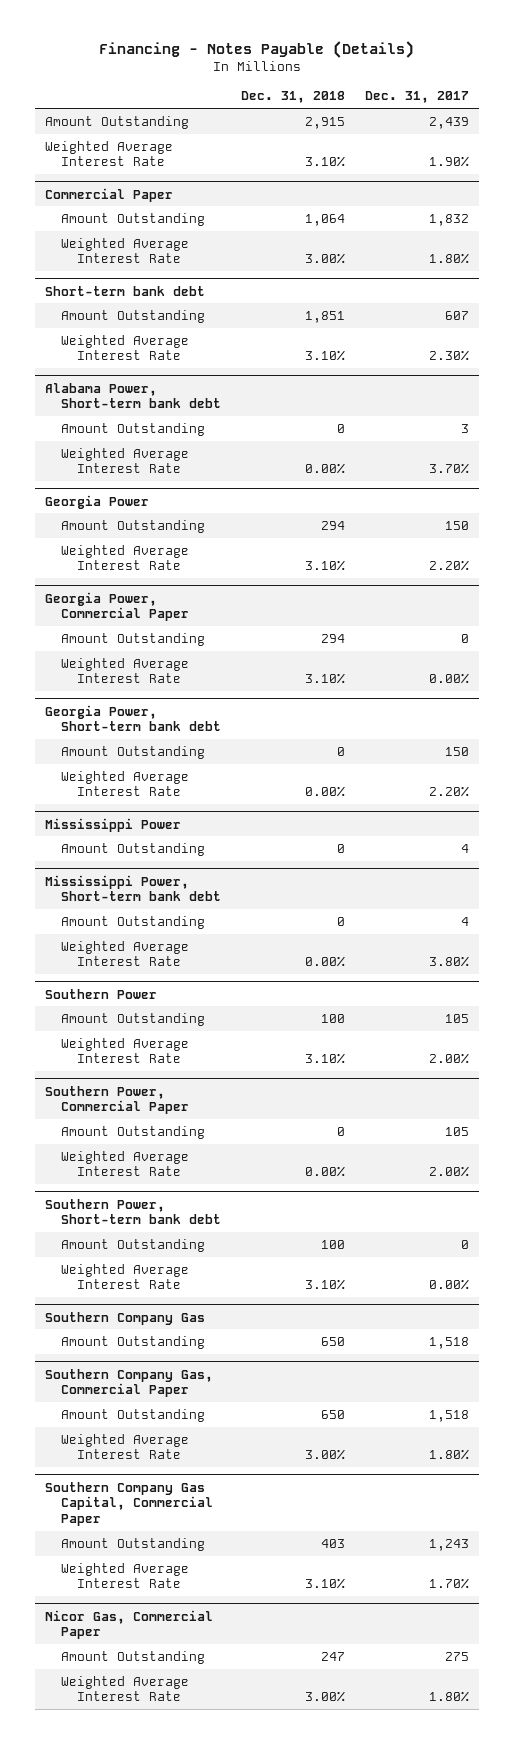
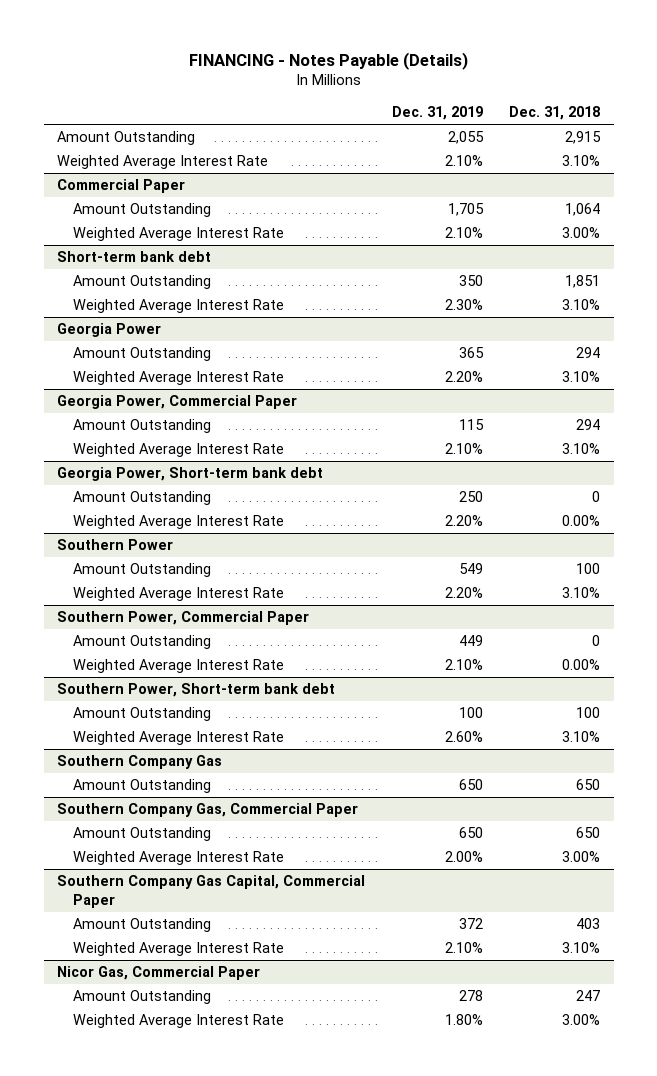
- Financing - Notes Payable (Details)
+ FINANCING - Notes Payable (Details)
- | Dec. 31, 2018 | Dec. 31, 2017
+ | Dec. 31, 2019 | Dec. 31, 2018
- Alabama Power, Short-term bank debt
- Amount Outstanding | 0 | 3
- Weighted Average Interest Rate | 0.00% | 3.70%
- Mississippi Power
- Amount Outstanding | 0 | 4
- Mississippi Power, Short-term bank debt
- Amount Outstanding | 0 | 4
- Weighted Average Interest Rate | 0.00% | 3.80%

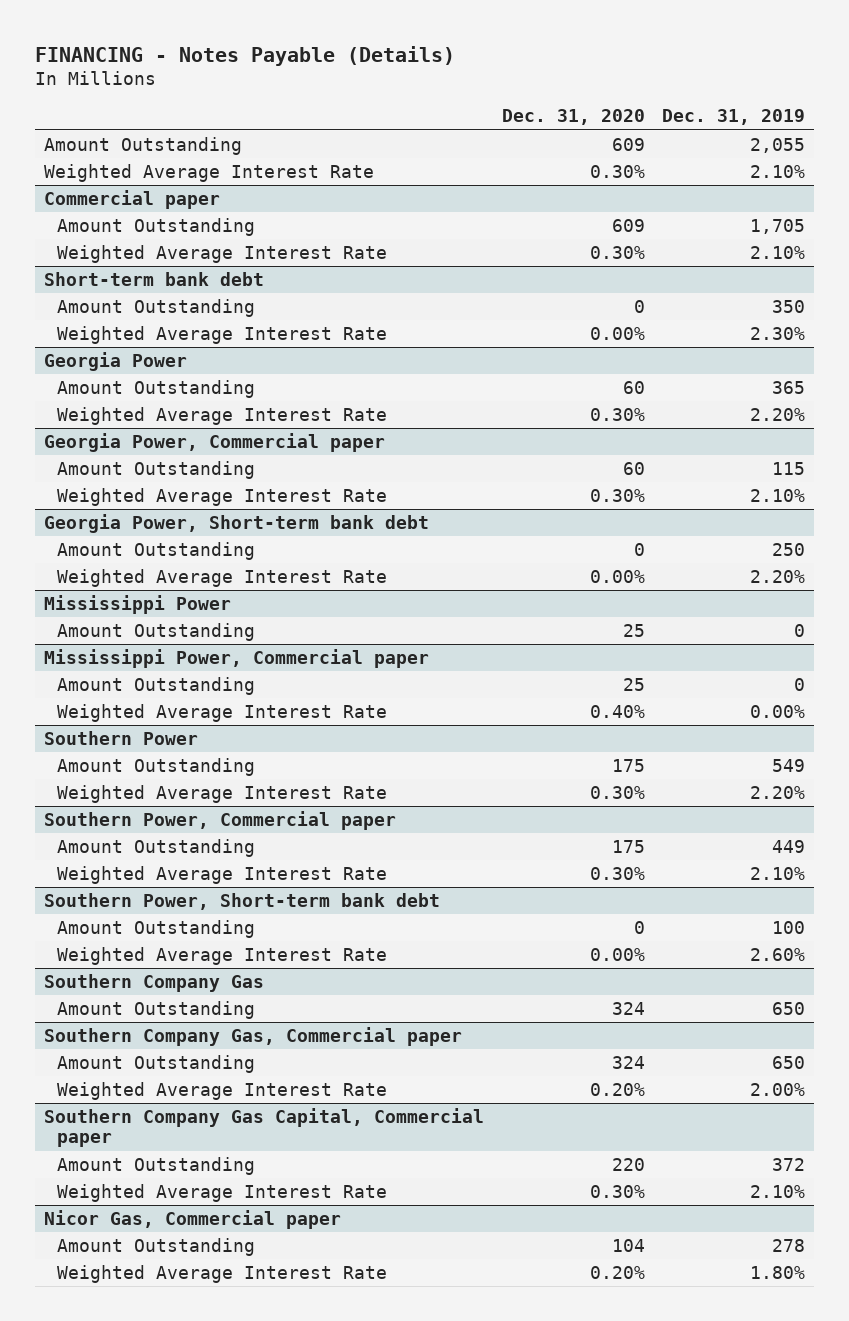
- | Dec. 31, 2019 | Dec. 31, 2018
+ | Dec. 31, 2020 | Dec. 31, 2019
- Commercial Paper
+ Commercial paper
- Georgia Power, Commercial Paper
+ Georgia Power, Commercial paper
+ Mississippi Power
+ Amount Outstanding | 25 | 0
+ Mississippi Power, Commercial paper
+ Amount Outstanding | 25 | 0
+ Weighted Average Interest Rate | 0.40% | 0.00%
- Southern Power, Commercial Paper
+ Southern Power, Commercial paper
- Southern Company Gas, Commercial Paper
+ Southern Company Gas, Commercial paper
- Southern Company Gas Capital, Commercial Paper
+ Southern Company Gas Capital, Commercial paper
- Nicor Gas, Commercial Paper
+ Nicor Gas, Commercial paper

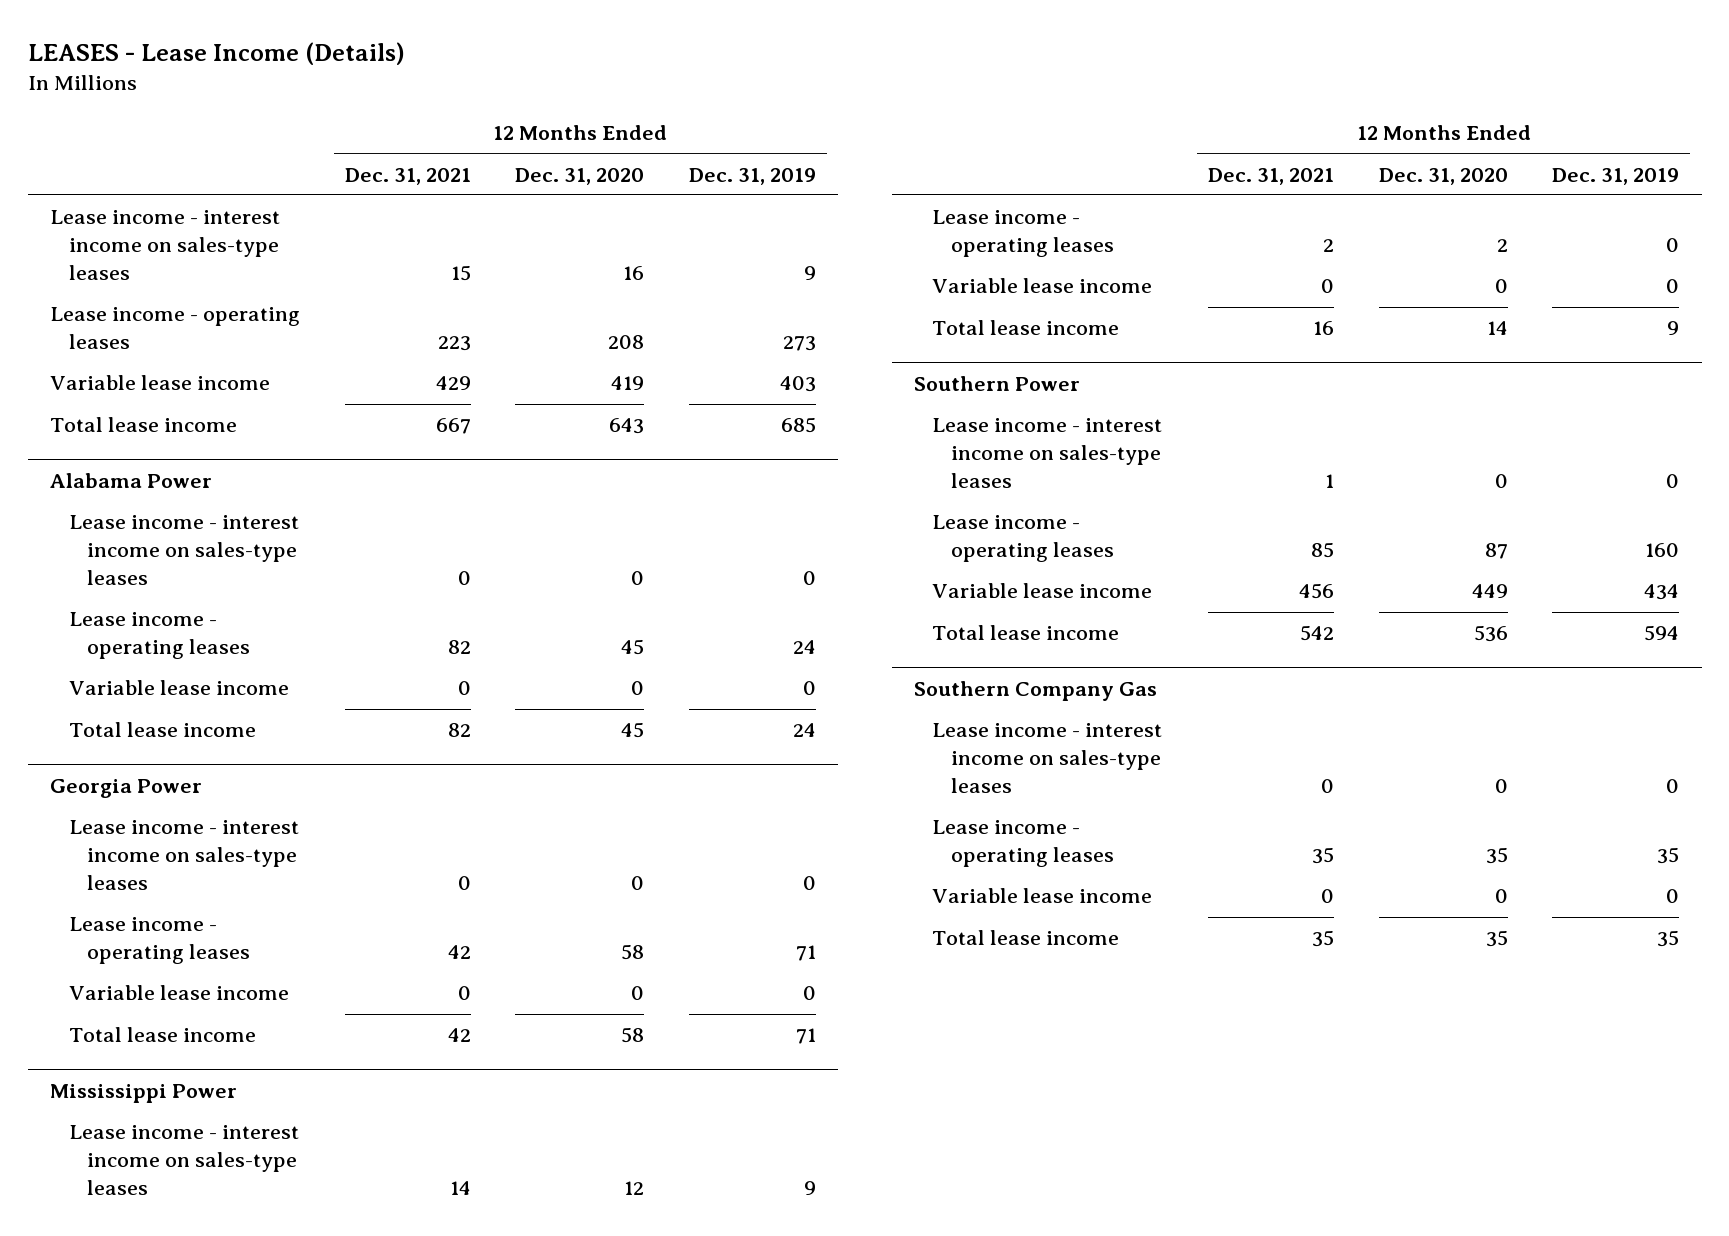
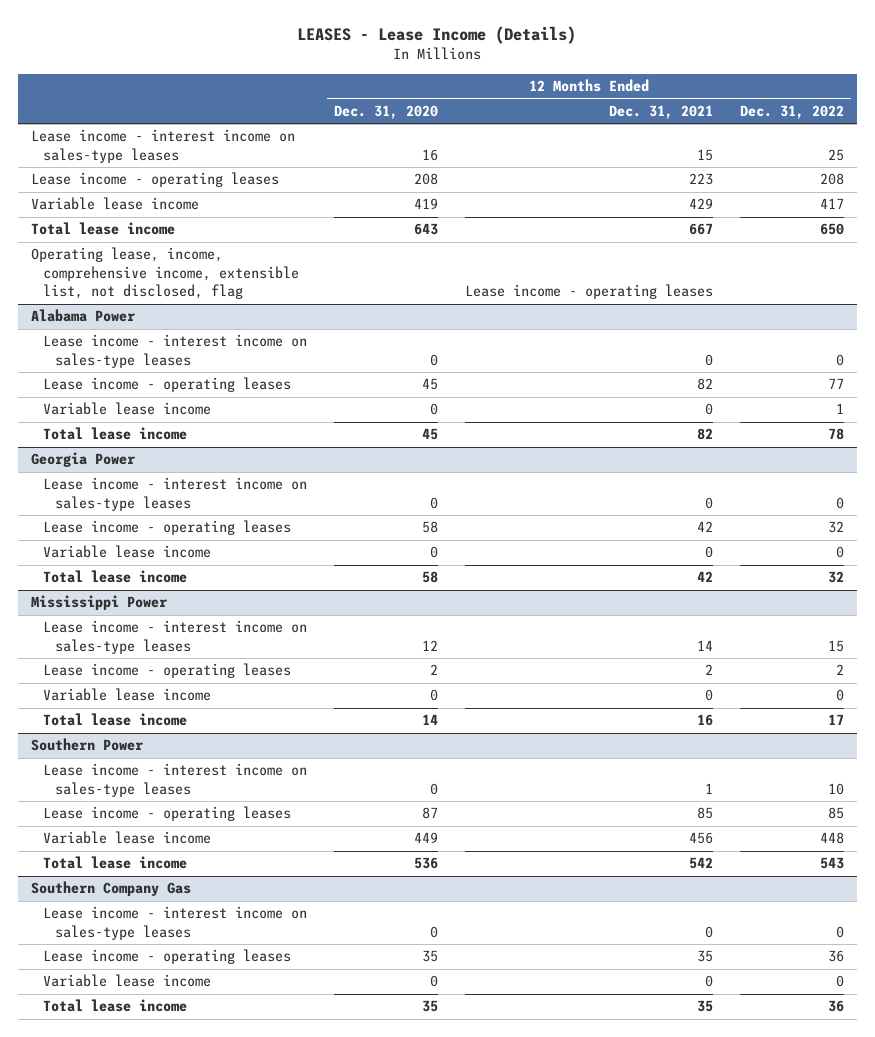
- | 12 Months Ended Dec. 31, 2021 | 12 Months Ended Dec. 31, 2020 | 12 Months Ended Dec. 31, 2019
+ | 12 Months Ended Dec. 31, 2020 | 12 Months Ended Dec. 31, 2021 | 12 Months Ended Dec. 31, 2022
+ Operating lease, income, comprehensive income, extensible list, not disclosed, flag | | Lease income - operating leases |

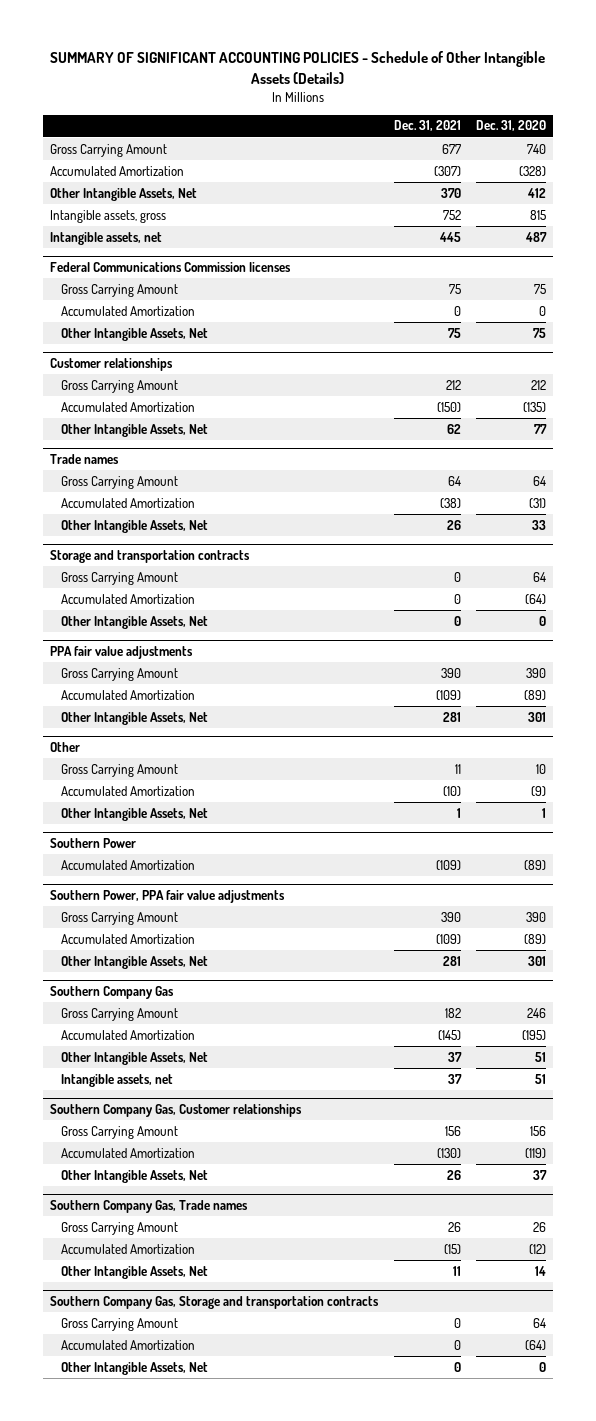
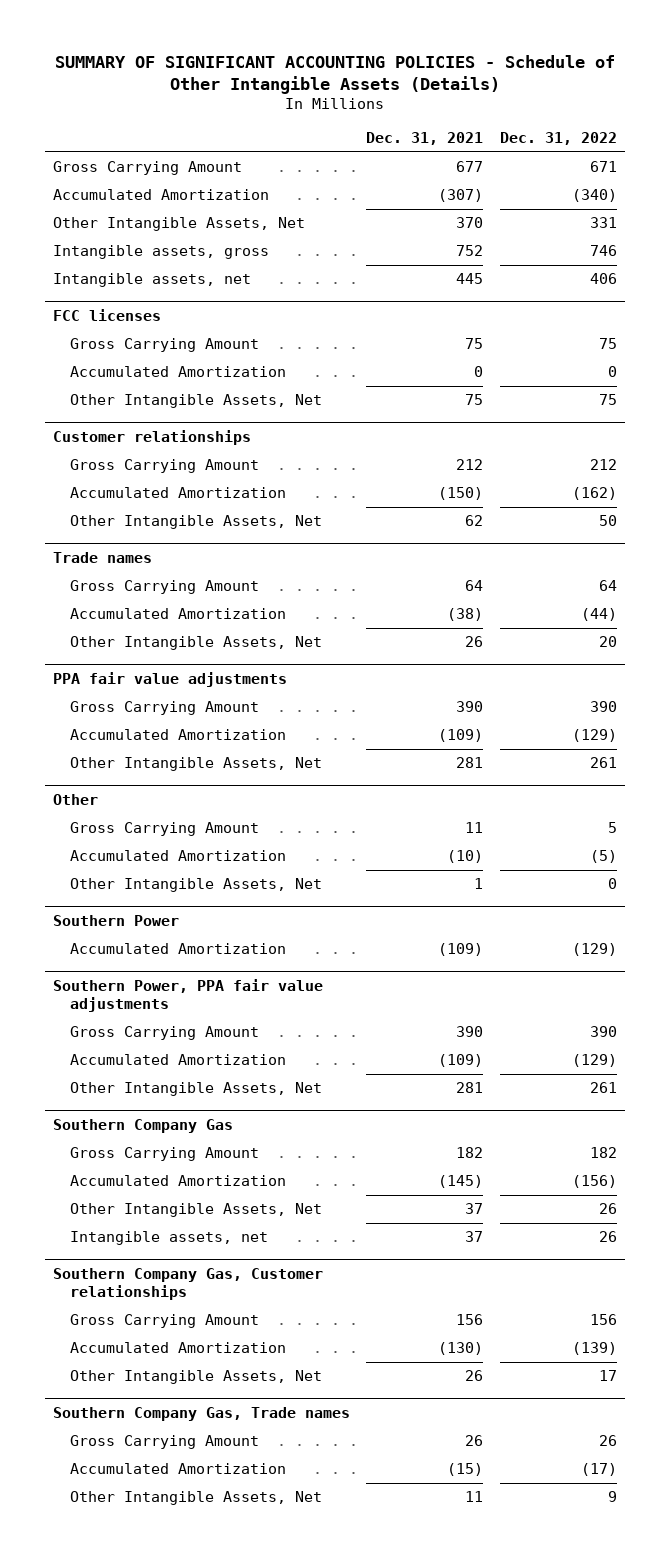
- | Dec. 31, 2021 | Dec. 31, 2020
+ | Dec. 31, 2021 | Dec. 31, 2022
- Federal Communications Commission licenses
+ FCC licenses
- Storage and transportation contracts
- Gross Carrying Amount | 0 | 64
- Accumulated Amortization | 0 | (64)
- Other Intangible Assets, Net | 0 | 0
- Southern Company Gas, Storage and transportation contracts
- Gross Carrying Amount | 0 | 64
- Accumulated Amortization | 0 | (64)
- Other Intangible Assets, Net | 0 | 0

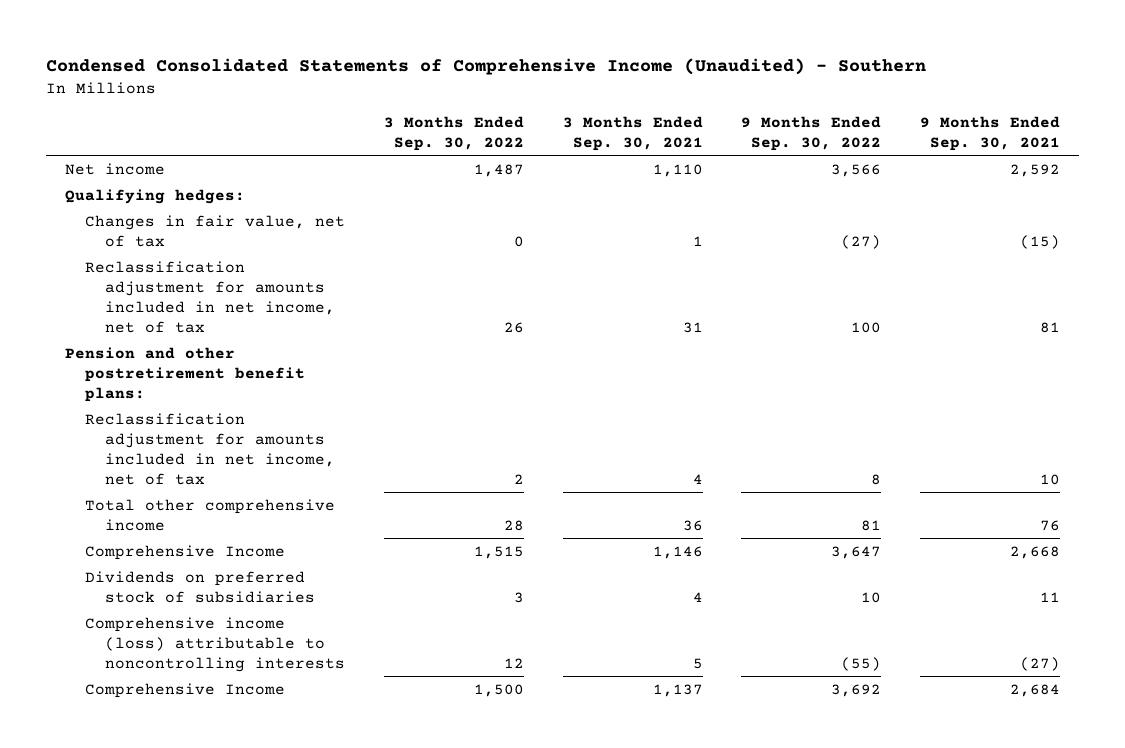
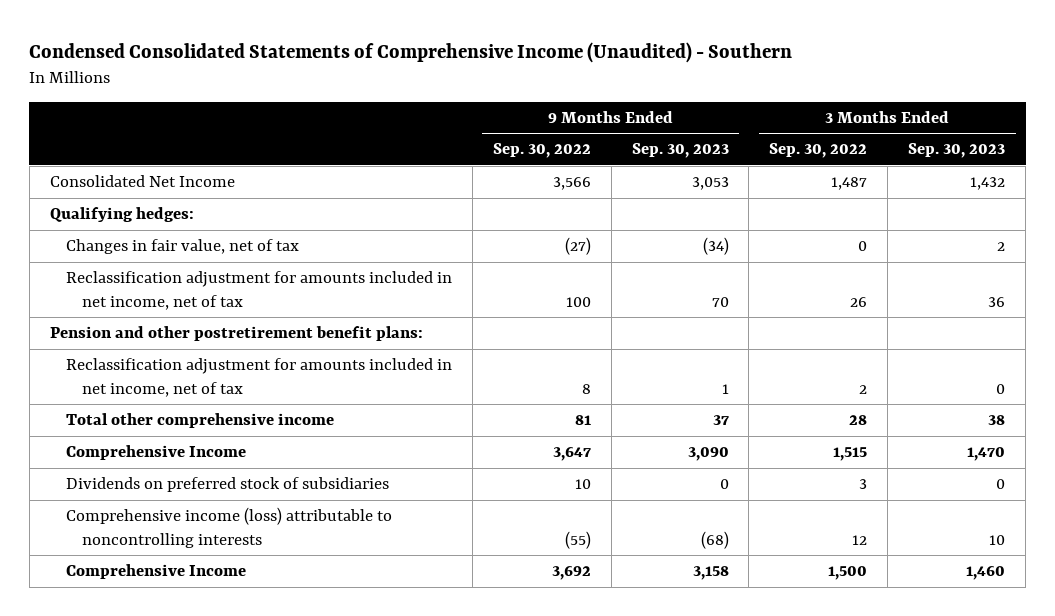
- | 3 Months Ended Sep. 30, 2022 | 3 Months Ended Sep. 30, 2021 | 9 Months Ended Sep. 30, 2022 | 9 Months Ended Sep. 30, 2021
+ | 9 Months Ended Sep. 30, 2022 | 9 Months Ended Sep. 30, 2023 | 3 Months Ended Sep. 30, 2022 | 3 Months Ended Sep. 30, 2023
- Net income | 1,487 | 1,110 | 3,566 | 2,592
+ Consolidated Net Income | 3,566 | 3,053 | 1,487 | 1,432

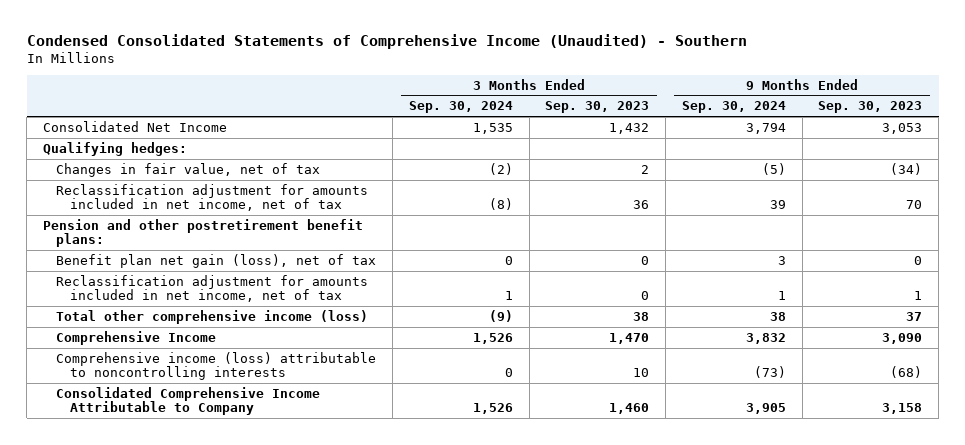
- | 9 Months Ended Sep. 30, 2022 | 9 Months Ended Sep. 30, 2023 | 3 Months Ended Sep. 30, 2022 | 3 Months Ended Sep. 30, 2023
+ | 3 Months Ended Sep. 30, 2024 | 3 Months Ended Sep. 30, 2023 | 9 Months Ended Sep. 30, 2024 | 9 Months Ended Sep. 30, 2023
+ Benefit plan net gain (loss), net of tax | 0 | 0 | 3 | 0
- Total other comprehensive income | 81 | 37 | 28 | 38
+ Total other comprehensive income (loss) | (9) | 38 | 38 | 37
- Dividends on preferred stock of subsidiaries | 10 | 0 | 3 | 0
- Comprehensive Income | 3,692 | 3,158 | 1,500 | 1,460
+ Consolidated Comprehensive Income Attributable to Company | 1,526 | 1,460 | 3,905 | 3,158

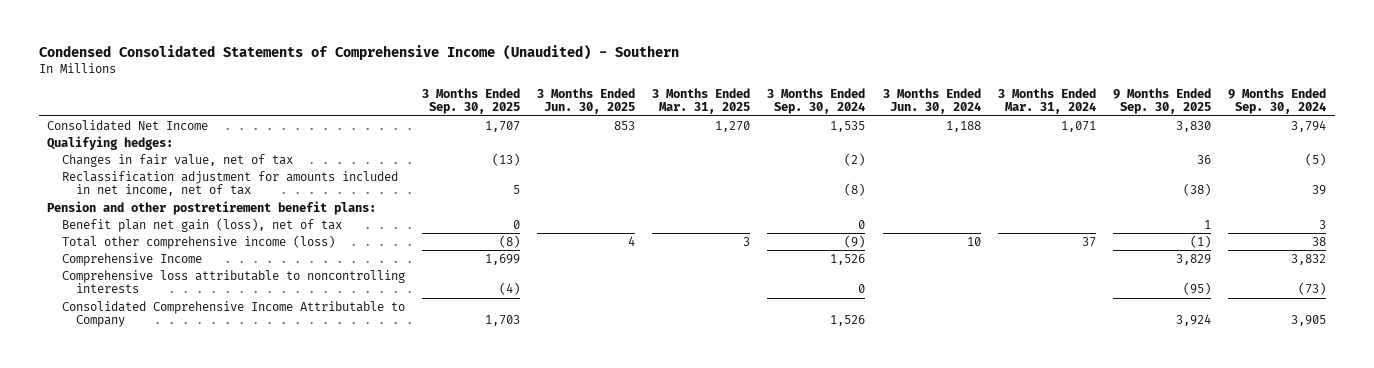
- | 3 Months Ended Sep. 30, 2024 | 3 Months Ended Sep. 30, 2023 | 9 Months Ended Sep. 30, 2024 | 9 Months Ended Sep. 30, 2023
+ | 3 Months Ended Sep. 30, 2025 | 3 Months Ended Jun. 30, 2025 | 3 Months Ended Mar. 31, 2025 | 3 Months Ended Sep. 30, 2024 | 3 Months Ended Jun. 30, 2024 | 3 Months Ended Mar. 31, 2024 | 9 Months Ended Sep. 30, 2025 | 9 Months Ended Sep. 30, 2024
- Reclassification adjustment for amounts included in net income, net of tax | 1 | 0 | 1 | 1
- Comprehensive income (loss) attributable to noncontrolling interests | 0 | 10 | (73) | (68)
+ Comprehensive loss attributable to noncontrolling interests | (4) | | | 0 | | | (95) | (73)

